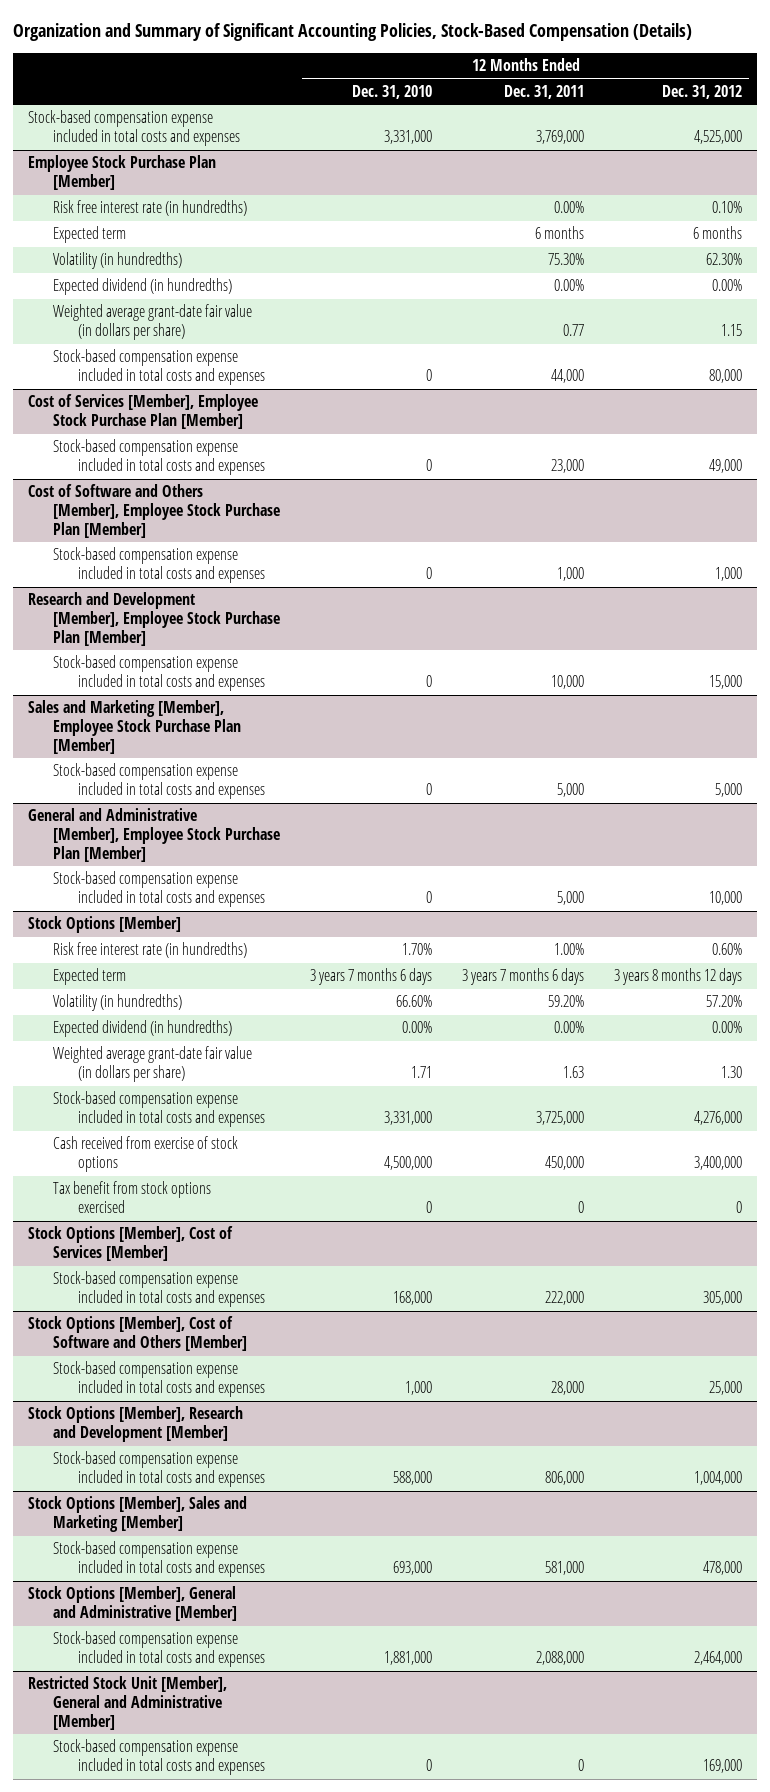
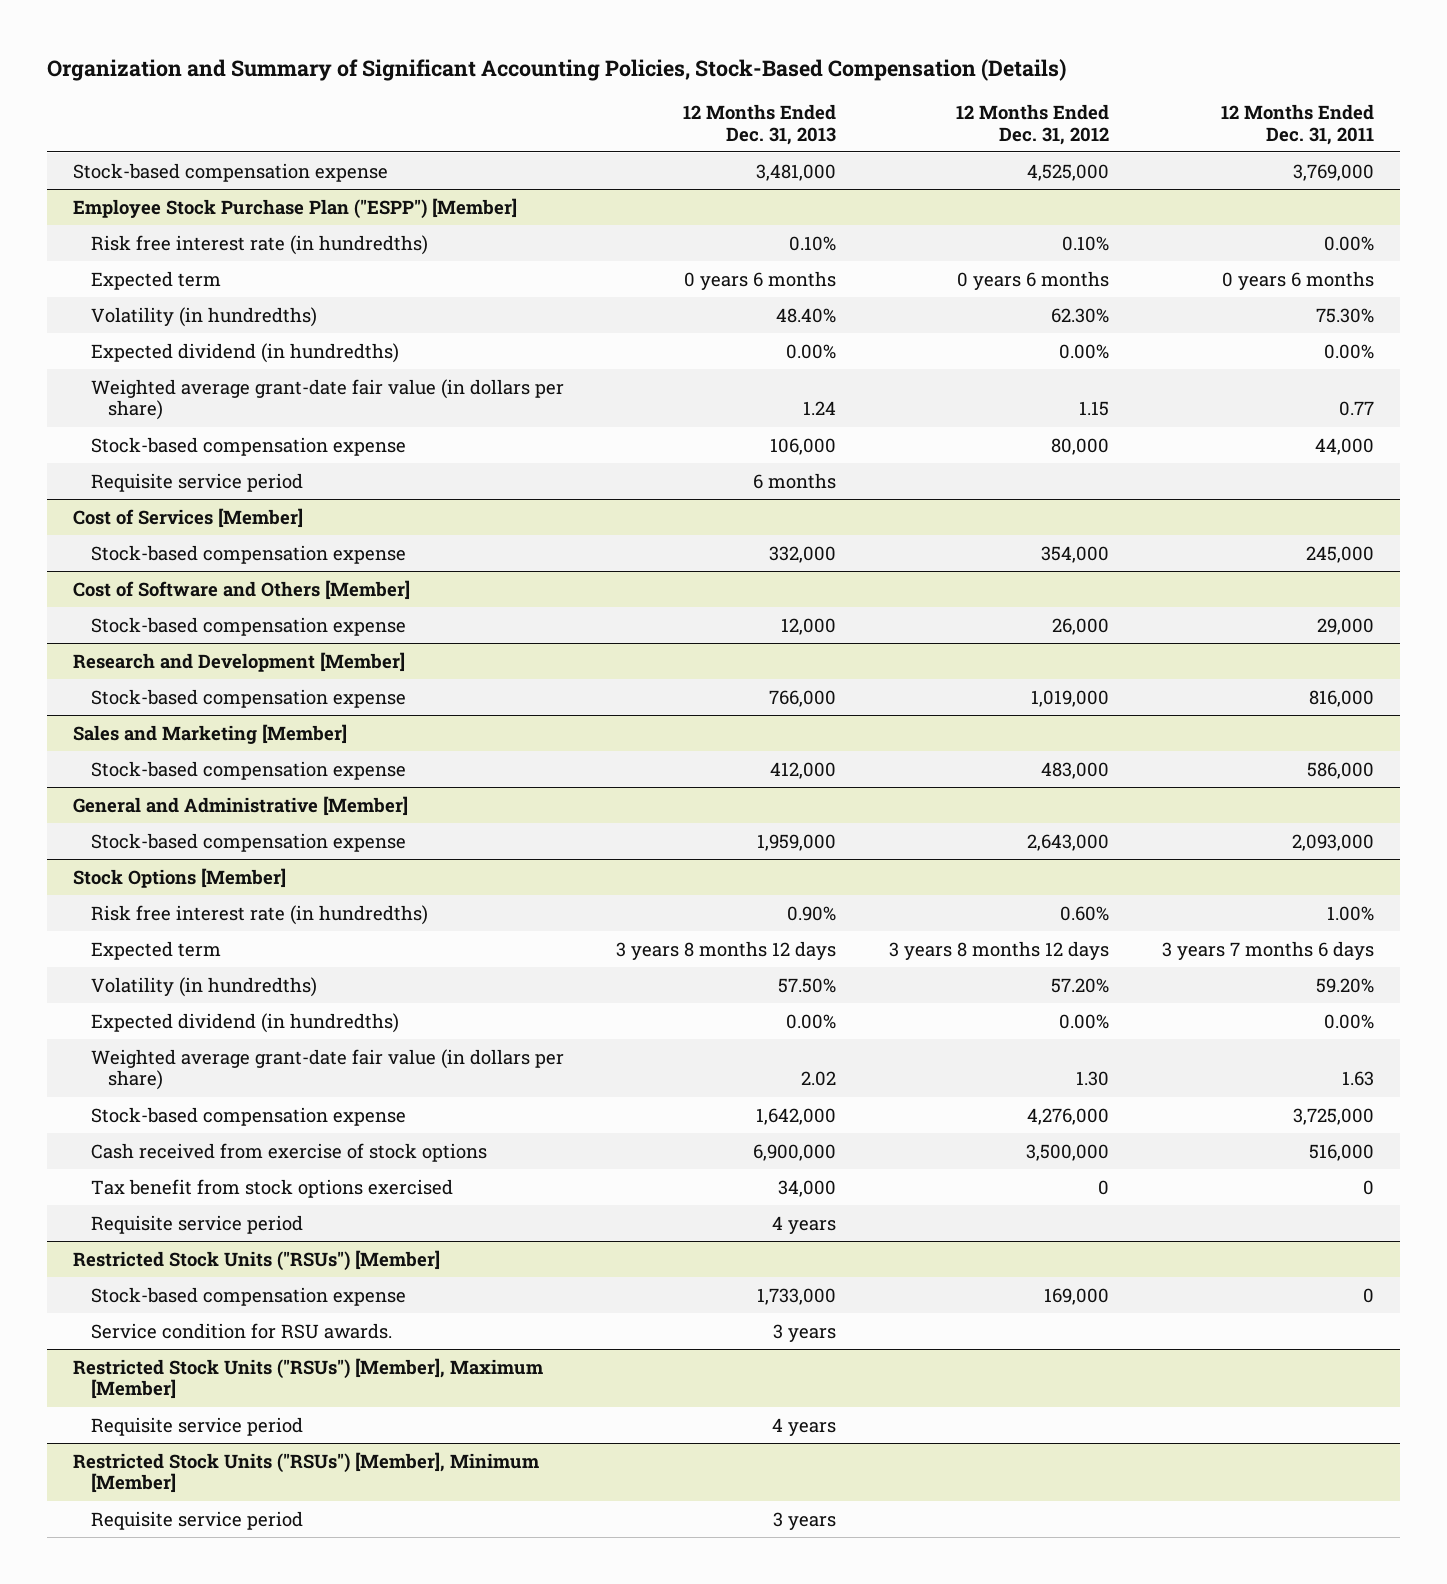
- | 12 Months Ended Dec. 31, 2010 | 12 Months Ended Dec. 31, 2011 | 12 Months Ended Dec. 31, 2012
+ | 12 Months Ended Dec. 31, 2013 | 12 Months Ended Dec. 31, 2012 | 12 Months Ended Dec. 31, 2011
- Stock-based compensation expense included in total costs and expenses | 3,331,000 | 3,769,000 | 4,525,000
- Employee Stock Purchase Plan [Member]
+ Stock-based compensation expense | 3,481,000 | 4,525,000 | 3,769,000
+ Employee Stock Purchase Plan ("ESPP") [Member]
- Expected term | | 6 months | 6 months
+ Expected term | 0 years 6 months | 0 years 6 months | 0 years 6 months
- Stock-based compensation expense included in total costs and expenses | 0 | 44,000 | 80,000
- Cost of Services [Member], Employee Stock Purchase Plan [Member]
- Stock-based compensation expense included in total costs and expenses | 0 | 23,000 | 49,000
- Cost of Software and Others [Member], Employee Stock Purchase Plan [Member]
- Stock-based compensation expense included in total costs and expenses | 0 | 1,000 | 1,000
- Research and Development [Member], Employee Stock Purchase Plan [Member]
- Stock-based compensation expense included in total costs and expenses | 0 | 10,000 | 15,000
- Sales and Marketing [Member], Employee Stock Purchase Plan [Member]
- Stock-based compensation expense included in total costs and expenses | 0 | 5,000 | 5,000
- General and Administrative [Member], Employee Stock Purchase Plan [Member]
- Stock-based compensation expense included in total costs and expenses | 0 | 5,000 | 10,000
+ Stock-based compensation expense | 106,000 | 80,000 | 44,000
+ Requisite service period | 6 months | |
+ Cost of Services [Member]
+ Stock-based compensation expense | 332,000 | 354,000 | 245,000
+ Cost of Software and Others [Member]
+ Stock-based compensation expense | 12,000 | 26,000 | 29,000
+ Research and Development [Member]
+ Stock-based compensation expense | 766,000 | 1,019,000 | 816,000
+ Sales and Marketing [Member]
+ Stock-based compensation expense | 412,000 | 483,000 | 586,000
+ General and Administrative [Member]
+ Stock-based compensation expense | 1,959,000 | 2,643,000 | 2,093,000
@ Stock Options [Member]
- Stock-based compensation expense included in total costs and expenses | 3,331,000 | 3,725,000 | 4,276,000
- Cash received from exercise of stock options | 4,500,000 | 450,000 | 3,400,000
+ Stock-based compensation expense | 1,642,000 | 4,276,000 | 3,725,000
+ Cash received from exercise of stock options | 6,900,000 | 3,500,000 | 516,000
- Stock Options [Member], Cost of Services [Member]
- Stock-based compensation expense included in total costs and expenses | 168,000 | 222,000 | 305,000
- Stock Options [Member], Cost of Software and Others [Member]
- Stock-based compensation expense included in total costs and expenses | 1,000 | 28,000 | 25,000
- Stock Options [Member], Research and Development [Member]
- Stock-based compensation expense included in total costs and expenses | 588,000 | 806,000 | 1,004,000
- Stock Options [Member], Sales and Marketing [Member]
- Stock-based compensation expense included in total costs and expenses | 693,000 | 581,000 | 478,000
- Stock Options [Member], General and Administrative [Member]
- Stock-based compensation expense included in total costs and expenses | 1,881,000 | 2,088,000 | 2,464,000
- Restricted Stock Unit [Member], General and Administrative [Member]
- Stock-based compensation expense included in total costs and expenses | 0 | 0 | 169,000
@ Stock Options [Member]
+ Requisite service period | 4 years | |
+ Restricted Stock Units ("RSUs") [Member]
+ Stock-based compensation expense | 1,733,000 | 169,000 | 0
+ Service condition for RSU awards. | 3 years | |
+ Restricted Stock Units ("RSUs") [Member], Maximum [Member]
+ Requisite service period | 4 years | |
+ Restricted Stock Units ("RSUs") [Member], Minimum [Member]
+ Requisite service period | 3 years | |

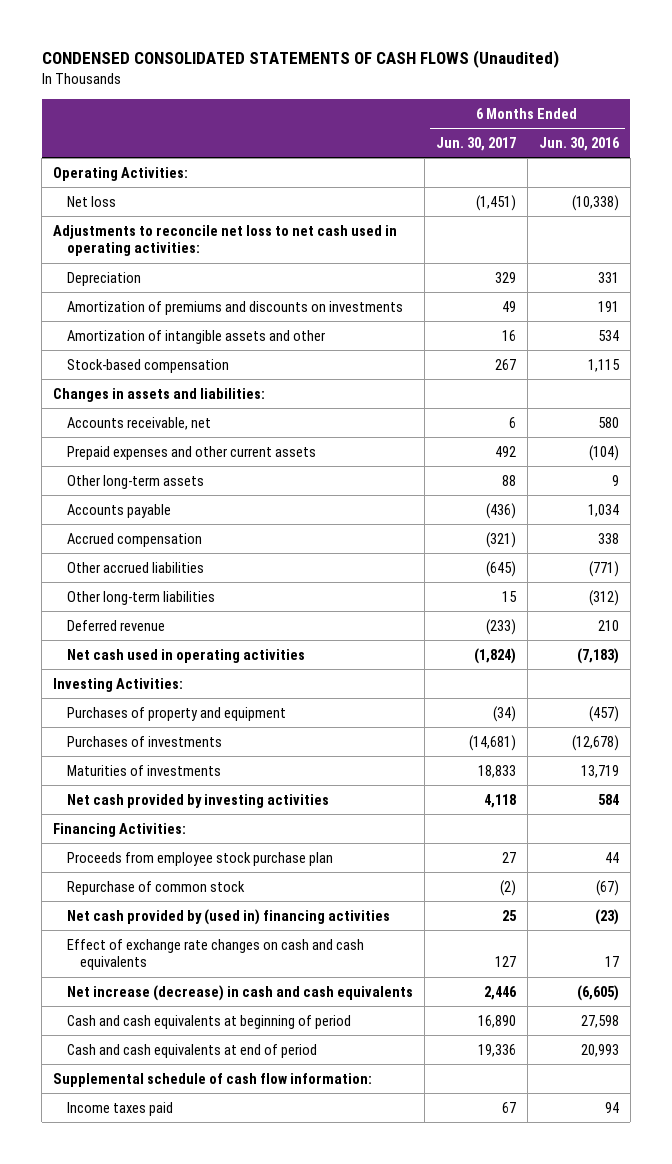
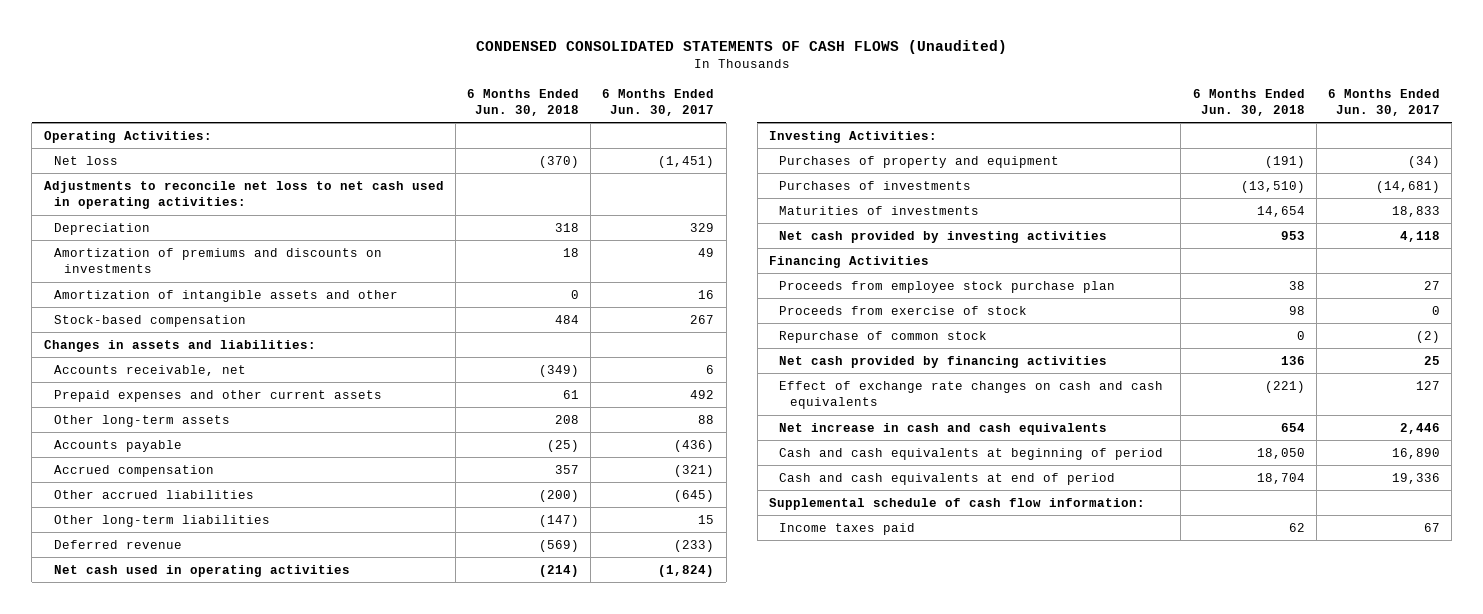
- | 6 Months Ended Jun. 30, 2017 | 6 Months Ended Jun. 30, 2016
+ | 6 Months Ended Jun. 30, 2018 | 6 Months Ended Jun. 30, 2017
- Financing Activities:
+ Financing Activities
+ Proceeds from exercise of stock | 98 | 0
- Net cash provided by (used in) financing activities | 25 | (23)
+ Net cash provided by financing activities | 136 | 25
- Net increase (decrease) in cash and cash equivalents | 2,446 | (6,605)
+ Net increase in cash and cash equivalents | 654 | 2,446

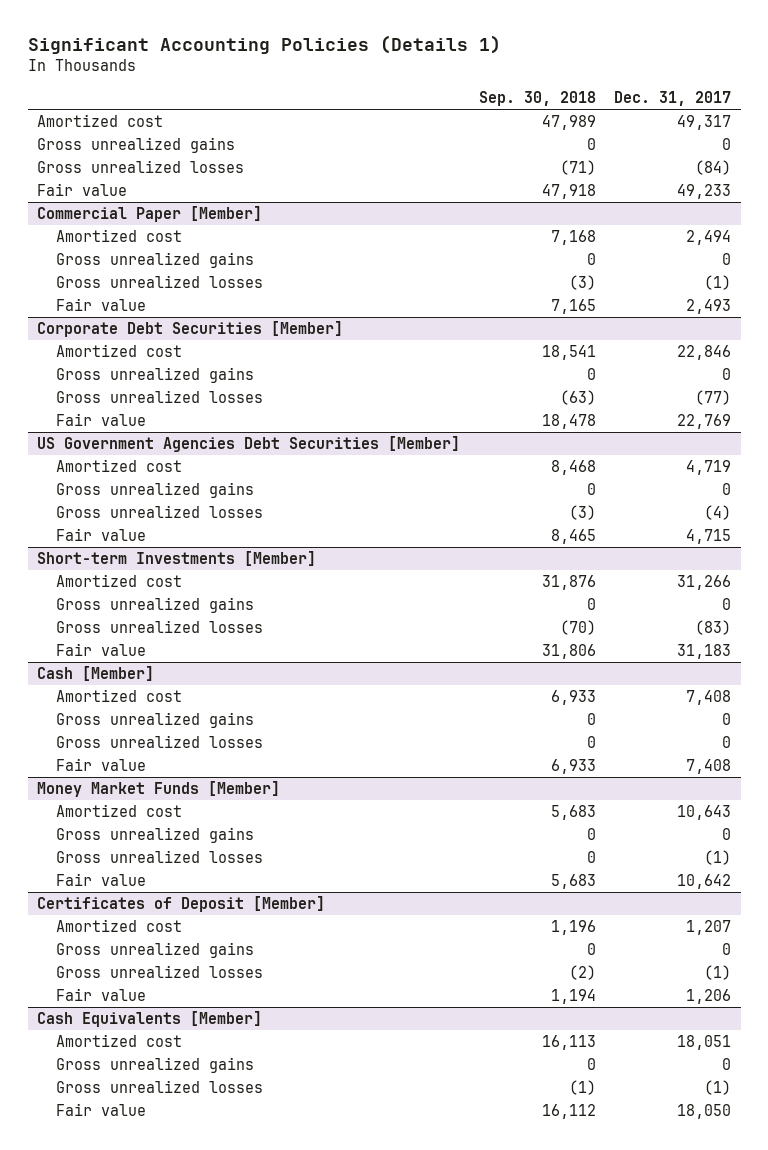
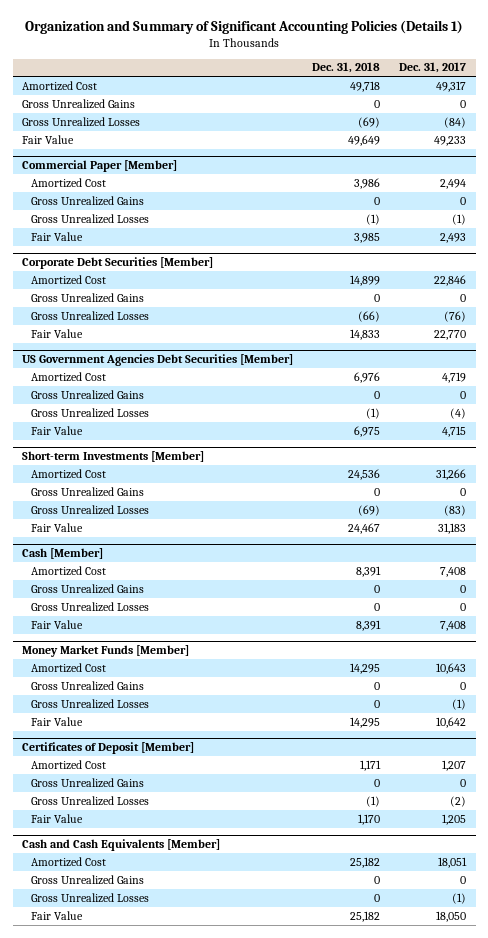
- Significant Accounting Policies (Details 1)
+ Organization and Summary of Significant Accounting Policies (Details 1)
- | Sep. 30, 2018 | Dec. 31, 2017
+ | Dec. 31, 2018 | Dec. 31, 2017
- Amortized cost | 47,989 | 49,317
- Gross unrealized gains | 0 | 0
- Gross unrealized losses | (71) | (84)
- Fair value | 47,918 | 49,233
+ Amortized Cost | 49,718 | 49,317
+ Gross Unrealized Gains | 0 | 0
+ Gross Unrealized Losses | (69) | (84)
+ Fair Value | 49,649 | 49,233
@ Commercial Paper [Member]
- Amortized cost | 7,168 | 2,494
- Gross unrealized gains | 0 | 0
- Gross unrealized losses | (3) | (1)
- Fair value | 7,165 | 2,493
+ Amortized Cost | 3,986 | 2,494
+ Gross Unrealized Gains | 0 | 0
+ Gross Unrealized Losses | (1) | (1)
+ Fair Value | 3,985 | 2,493
@ Corporate Debt Securities [Member]
- Amortized cost | 18,541 | 22,846
- Gross unrealized gains | 0 | 0
- Gross unrealized losses | (63) | (77)
- Fair value | 18,478 | 22,769
+ Amortized Cost | 14,899 | 22,846
+ Gross Unrealized Gains | 0 | 0
+ Gross Unrealized Losses | (66) | (76)
+ Fair Value | 14,833 | 22,770
@ US Government Agencies Debt Securities [Member]
- Amortized cost | 8,468 | 4,719
- Gross unrealized gains | 0 | 0
- Gross unrealized losses | (3) | (4)
- Fair value | 8,465 | 4,715
+ Amortized Cost | 6,976 | 4,719
+ Gross Unrealized Gains | 0 | 0
+ Gross Unrealized Losses | (1) | (4)
+ Fair Value | 6,975 | 4,715
@ Short-term Investments [Member]
- Amortized cost | 31,876 | 31,266
- Gross unrealized gains | 0 | 0
- Gross unrealized losses | (70) | (83)
- Fair value | 31,806 | 31,183
+ Amortized Cost | 24,536 | 31,266
+ Gross Unrealized Gains | 0 | 0
+ Gross Unrealized Losses | (69) | (83)
+ Fair Value | 24,467 | 31,183
@ Cash [Member]
- Amortized cost | 6,933 | 7,408
- Gross unrealized gains | 0 | 0
- Gross unrealized losses | 0 | 0
- Fair value | 6,933 | 7,408
+ Amortized Cost | 8,391 | 7,408
+ Gross Unrealized Gains | 0 | 0
+ Gross Unrealized Losses | 0 | 0
+ Fair Value | 8,391 | 7,408
@ Money Market Funds [Member]
- Amortized cost | 5,683 | 10,643
- Gross unrealized gains | 0 | 0
- Gross unrealized losses | 0 | (1)
- Fair value | 5,683 | 10,642
+ Amortized Cost | 14,295 | 10,643
+ Gross Unrealized Gains | 0 | 0
+ Gross Unrealized Losses | 0 | (1)
+ Fair Value | 14,295 | 10,642
@ Certificates of Deposit [Member]
- Amortized cost | 1,196 | 1,207
- Gross unrealized gains | 0 | 0
- Gross unrealized losses | (2) | (1)
- Fair value | 1,194 | 1,206
- Cash Equivalents [Member]
- Amortized cost | 16,113 | 18,051
- Gross unrealized gains | 0 | 0
- Gross unrealized losses | (1) | (1)
- Fair value | 16,112 | 18,050
@ Certificates of Deposit [Member]
+ Amortized Cost | 1,171 | 1,207
+ Gross Unrealized Gains | 0 | 0
+ Gross Unrealized Losses | (1) | (2)
+ Fair Value | 1,170 | 1,205
+ Cash and Cash Equivalents [Member]
+ Amortized Cost | 25,182 | 18,051
+ Gross Unrealized Gains | 0 | 0
+ Gross Unrealized Losses | 0 | (1)
+ Fair Value | 25,182 | 18,050

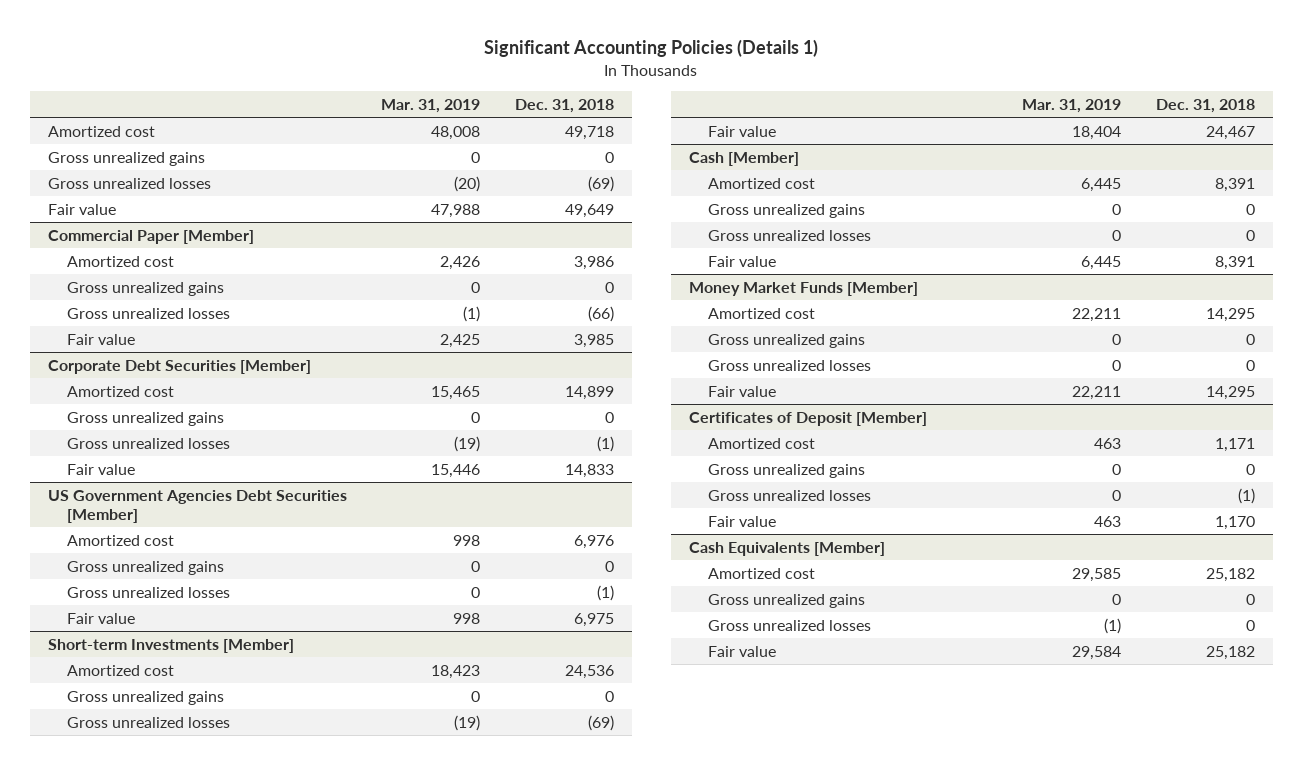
- Organization and Summary of Significant Accounting Policies (Details 1)
+ Significant Accounting Policies (Details 1)
- | Dec. 31, 2018 | Dec. 31, 2017
+ | Mar. 31, 2019 | Dec. 31, 2018
- Amortized Cost | 49,718 | 49,317
- Gross Unrealized Gains | 0 | 0
- Gross Unrealized Losses | (69) | (84)
- Fair Value | 49,649 | 49,233
+ Amortized cost | 48,008 | 49,718
+ Gross unrealized gains | 0 | 0
+ Gross unrealized losses | (20) | (69)
+ Fair value | 47,988 | 49,649
@ Commercial Paper [Member]
- Amortized Cost | 3,986 | 2,494
- Gross Unrealized Gains | 0 | 0
- Gross Unrealized Losses | (1) | (1)
- Fair Value | 3,985 | 2,493
+ Amortized cost | 2,426 | 3,986
+ Gross unrealized gains | 0 | 0
+ Gross unrealized losses | (1) | (66)
+ Fair value | 2,425 | 3,985
@ Corporate Debt Securities [Member]
- Amortized Cost | 14,899 | 22,846
- Gross Unrealized Gains | 0 | 0
- Gross Unrealized Losses | (66) | (76)
- Fair Value | 14,833 | 22,770
+ Amortized cost | 15,465 | 14,899
+ Gross unrealized gains | 0 | 0
+ Gross unrealized losses | (19) | (1)
+ Fair value | 15,446 | 14,833
@ US Government Agencies Debt Securities [Member]
- Amortized Cost | 6,976 | 4,719
- Gross Unrealized Gains | 0 | 0
- Gross Unrealized Losses | (1) | (4)
- Fair Value | 6,975 | 4,715
+ Amortized cost | 998 | 6,976
+ Gross unrealized gains | 0 | 0
+ Gross unrealized losses | 0 | (1)
+ Fair value | 998 | 6,975
@ Short-term Investments [Member]
- Amortized Cost | 24,536 | 31,266
- Gross Unrealized Gains | 0 | 0
- Gross Unrealized Losses | (69) | (83)
- Fair Value | 24,467 | 31,183
+ Amortized cost | 18,423 | 24,536
+ Gross unrealized gains | 0 | 0
+ Gross unrealized losses | (19) | (69)
+ Fair value | 18,404 | 24,467
@ Cash [Member]
- Amortized Cost | 8,391 | 7,408
- Gross Unrealized Gains | 0 | 0
- Gross Unrealized Losses | 0 | 0
- Fair Value | 8,391 | 7,408
+ Amortized cost | 6,445 | 8,391
+ Gross unrealized gains | 0 | 0
+ Gross unrealized losses | 0 | 0
+ Fair value | 6,445 | 8,391
@ Money Market Funds [Member]
- Amortized Cost | 14,295 | 10,643
- Gross Unrealized Gains | 0 | 0
- Gross Unrealized Losses | 0 | (1)
- Fair Value | 14,295 | 10,642
+ Amortized cost | 22,211 | 14,295
+ Gross unrealized gains | 0 | 0
+ Gross unrealized losses | 0 | 0
+ Fair value | 22,211 | 14,295
@ Certificates of Deposit [Member]
- Amortized Cost | 1,171 | 1,207
- Gross Unrealized Gains | 0 | 0
- Gross Unrealized Losses | (1) | (2)
- Fair Value | 1,170 | 1,205
- Cash and Cash Equivalents [Member]
- Amortized Cost | 25,182 | 18,051
- Gross Unrealized Gains | 0 | 0
- Gross Unrealized Losses | 0 | (1)
- Fair Value | 25,182 | 18,050
@ Certificates of Deposit [Member]
+ Amortized cost | 463 | 1,171
+ Gross unrealized gains | 0 | 0
+ Gross unrealized losses | 0 | (1)
+ Fair value | 463 | 1,170
+ Cash Equivalents [Member]
+ Amortized cost | 29,585 | 25,182
+ Gross unrealized gains | 0 | 0
+ Gross unrealized losses | (1) | 0
+ Fair value | 29,584 | 25,182

